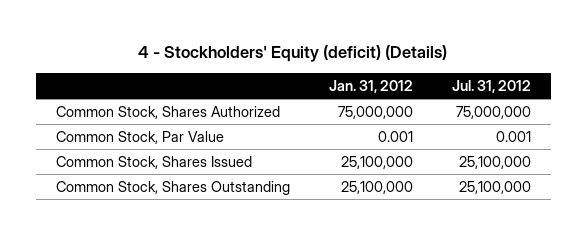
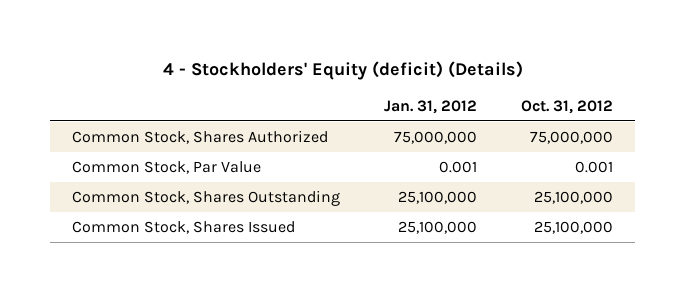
- | Jan. 31, 2012 | Jul. 31, 2012
+ | Jan. 31, 2012 | Oct. 31, 2012
moved down: Common Stock, Shares Issued | 25,100,000 | 25,100,000

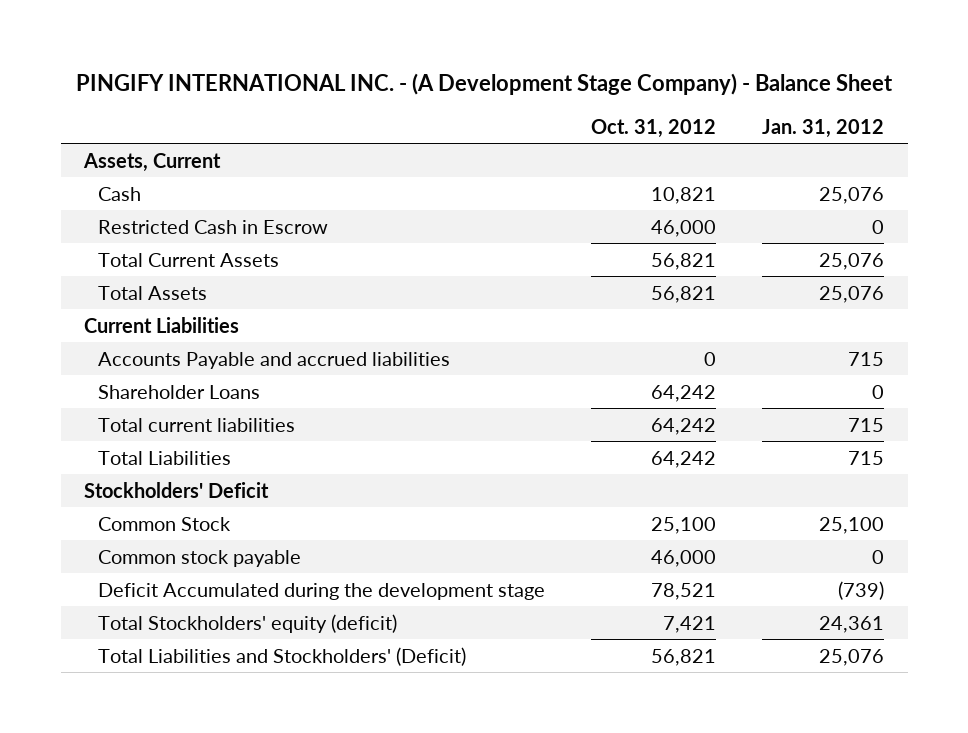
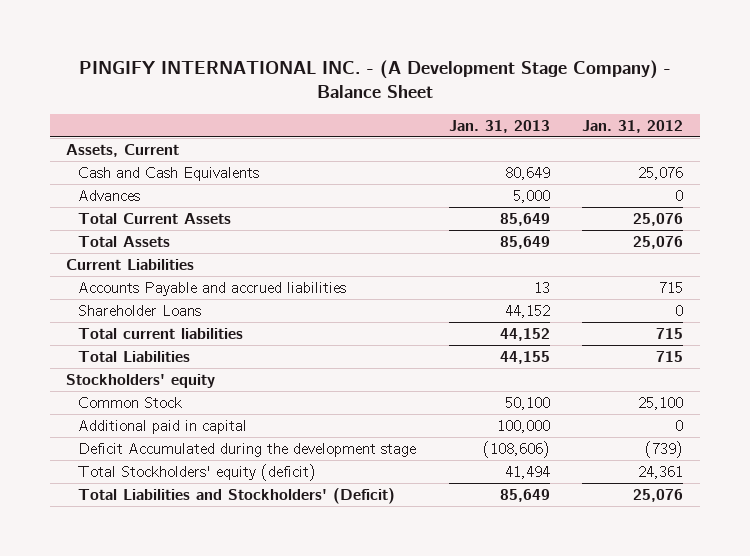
- | Oct. 31, 2012 | Jan. 31, 2012
+ | Jan. 31, 2013 | Jan. 31, 2012
- Cash | 10,821 | 25,076
- Restricted Cash in Escrow | 46,000 | 0
+ Cash and Cash Equivalents | 80,649 | 25,076
+ Advances | 5,000 | 0
- Stockholders' Deficit
+ Stockholders' equity
- Common stock payable | 46,000 | 0
+ Additional paid in capital | 100,000 | 0

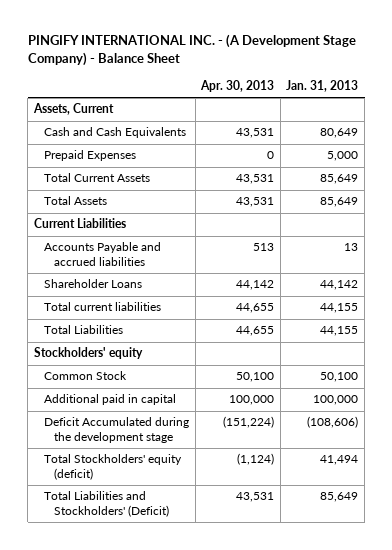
- | Jan. 31, 2013 | Jan. 31, 2012
+ | Apr. 30, 2013 | Jan. 31, 2013
- Advances | 5,000 | 0
+ Prepaid Expenses | 0 | 5,000
- Shareholder Loans | 44,152 | 0
- Total current liabilities | 44,152 | 715
+ Shareholder Loans | 44,142 | 44,142
+ Total current liabilities | 44,655 | 44,155

